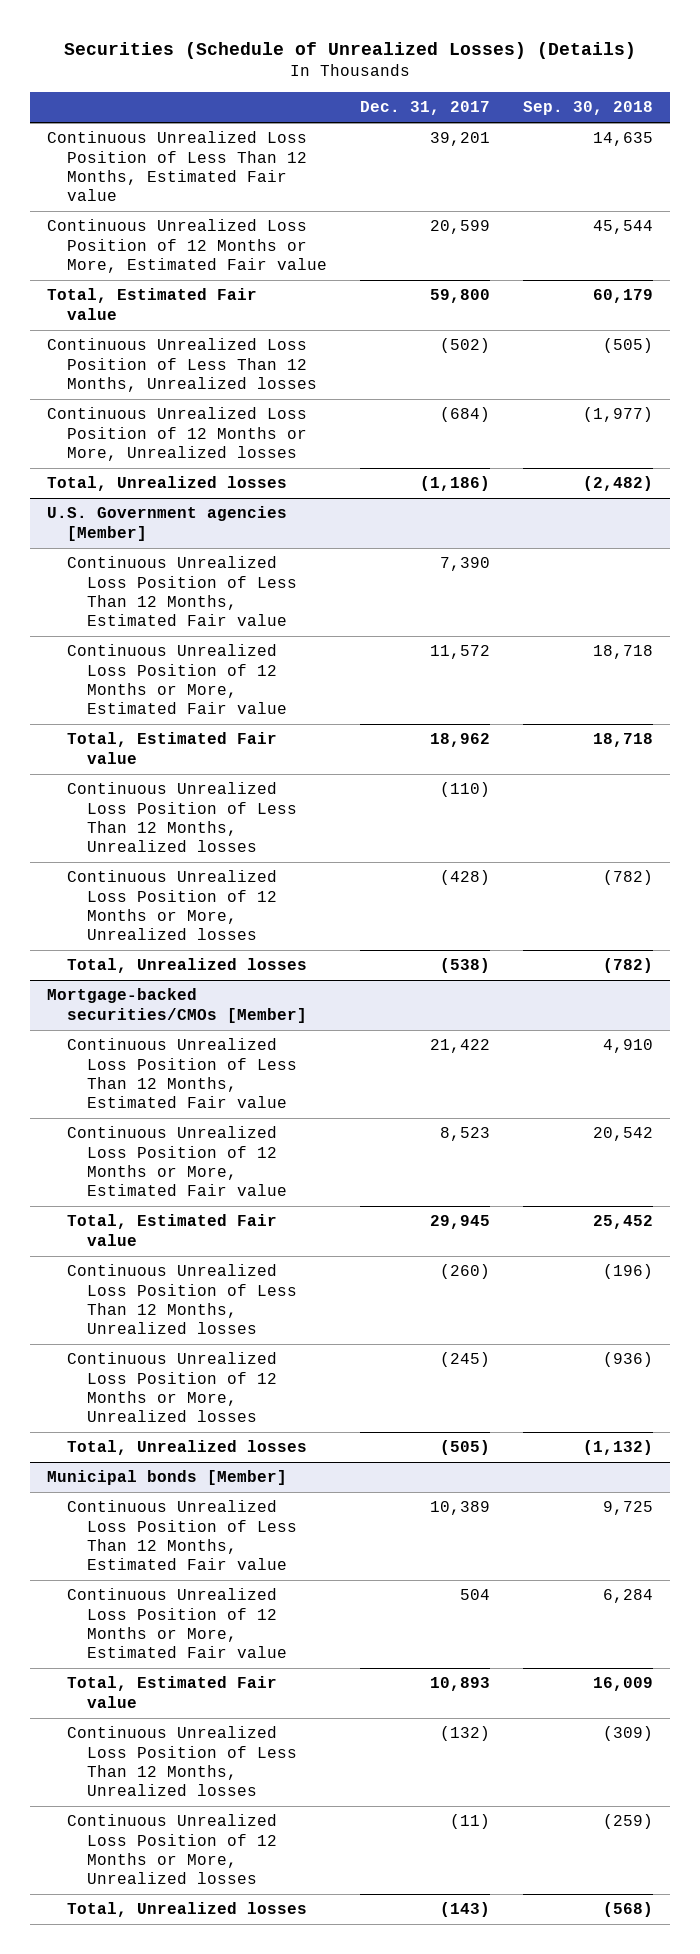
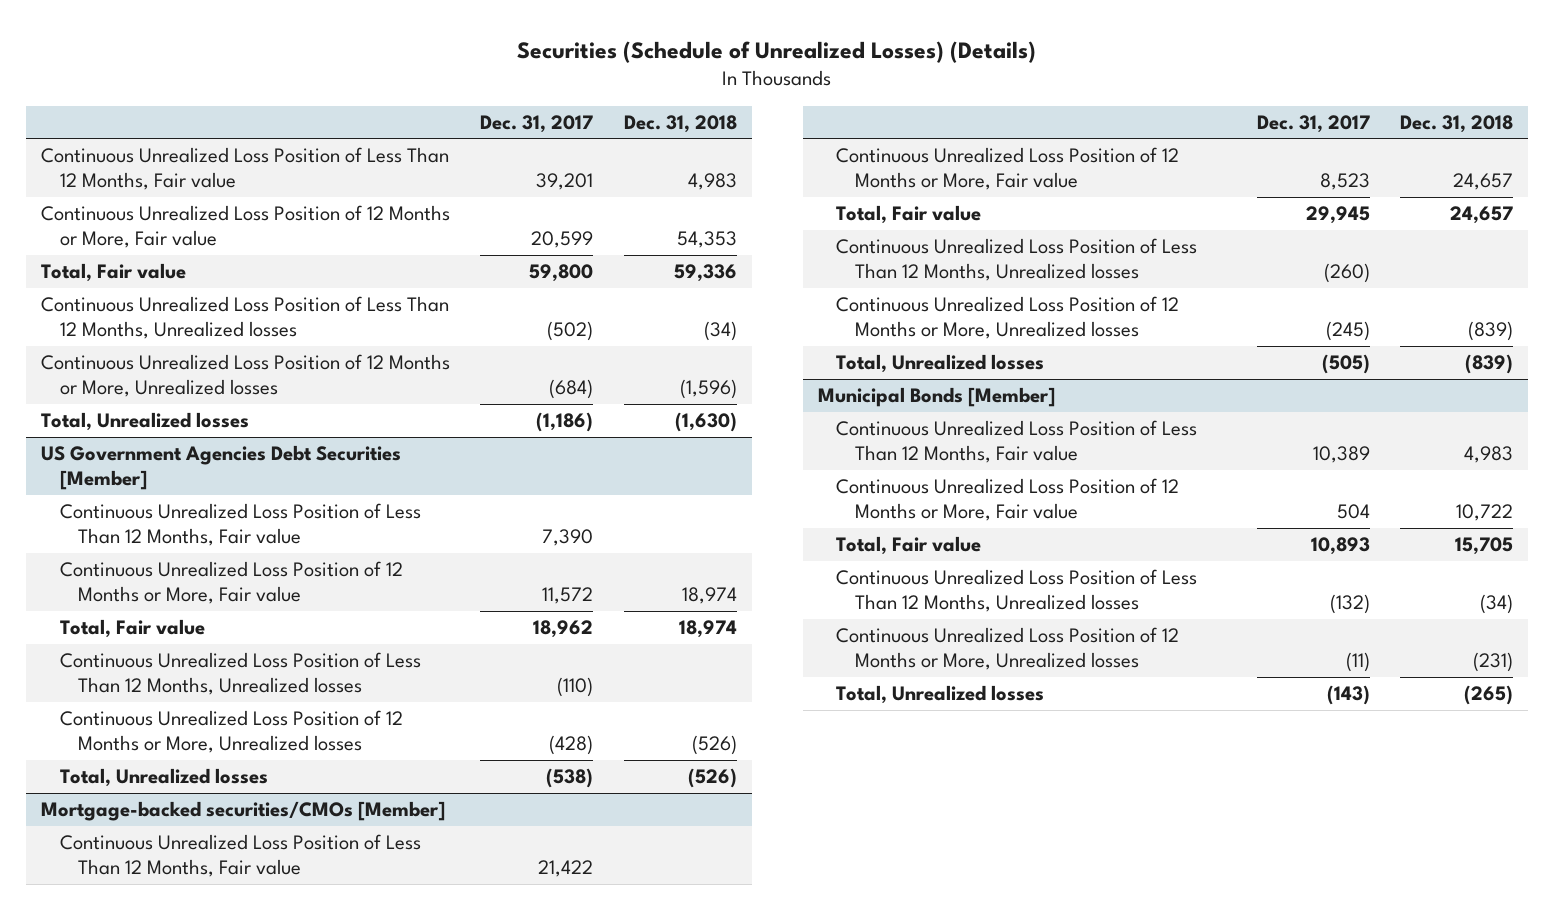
- | Dec. 31, 2017 | Sep. 30, 2018
+ | Dec. 31, 2017 | Dec. 31, 2018
- Continuous Unrealized Loss Position of Less Than 12 Months, Estimated Fair value | 39,201 | 14,635
- Continuous Unrealized Loss Position of 12 Months or More, Estimated Fair value | 20,599 | 45,544
- Total, Estimated Fair value | 59,800 | 60,179
+ Continuous Unrealized Loss Position of Less Than 12 Months, Fair value | 39,201 | 4,983
+ Continuous Unrealized Loss Position of 12 Months or More, Fair value | 20,599 | 54,353
+ Total, Fair value | 59,800 | 59,336
- U.S. Government agencies [Member]
- Continuous Unrealized Loss Position of Less Than 12 Months, Estimated Fair value | 7,390 |
- Continuous Unrealized Loss Position of 12 Months or More, Estimated Fair value | 11,572 | 18,718
- Total, Estimated Fair value | 18,962 | 18,718
+ US Government Agencies Debt Securities [Member]
+ Continuous Unrealized Loss Position of Less Than 12 Months, Fair value | 7,390 |
+ Continuous Unrealized Loss Position of 12 Months or More, Fair value | 11,572 | 18,974
+ Total, Fair value | 18,962 | 18,974
@ Mortgage-backed securities/CMOs [Member]
- Continuous Unrealized Loss Position of Less Than 12 Months, Estimated Fair value | 21,422 | 4,910
- Continuous Unrealized Loss Position of 12 Months or More, Estimated Fair value | 8,523 | 20,542
- Total, Estimated Fair value | 29,945 | 25,452
+ Continuous Unrealized Loss Position of Less Than 12 Months, Fair value | 21,422 |
+ Continuous Unrealized Loss Position of 12 Months or More, Fair value | 8,523 | 24,657
+ Total, Fair value | 29,945 | 24,657
- Municipal bonds [Member]
- Continuous Unrealized Loss Position of Less Than 12 Months, Estimated Fair value | 10,389 | 9,725
- Continuous Unrealized Loss Position of 12 Months or More, Estimated Fair value | 504 | 6,284
- Total, Estimated Fair value | 10,893 | 16,009
+ Municipal Bonds [Member]
+ Continuous Unrealized Loss Position of Less Than 12 Months, Fair value | 10,389 | 4,983
+ Continuous Unrealized Loss Position of 12 Months or More, Fair value | 504 | 10,722
+ Total, Fair value | 10,893 | 15,705

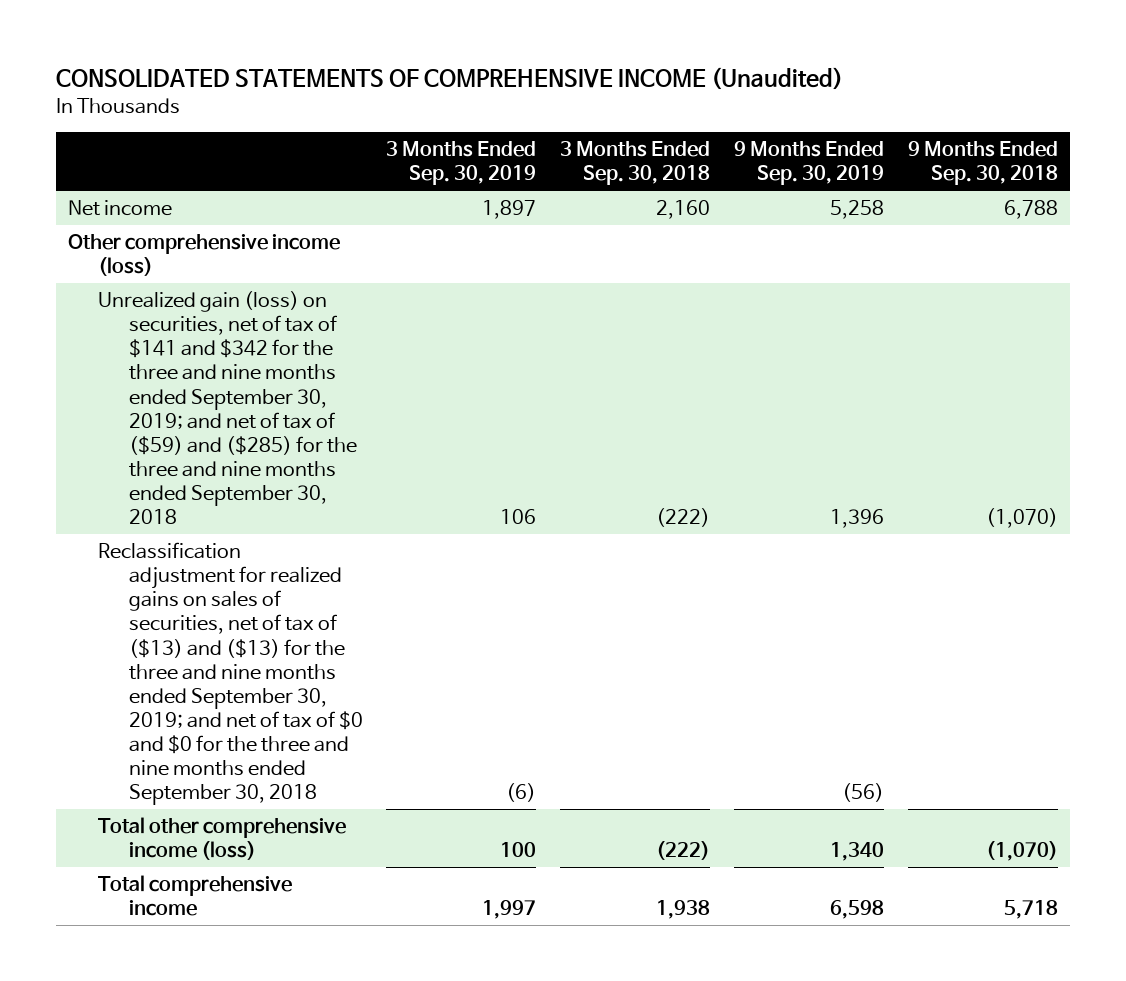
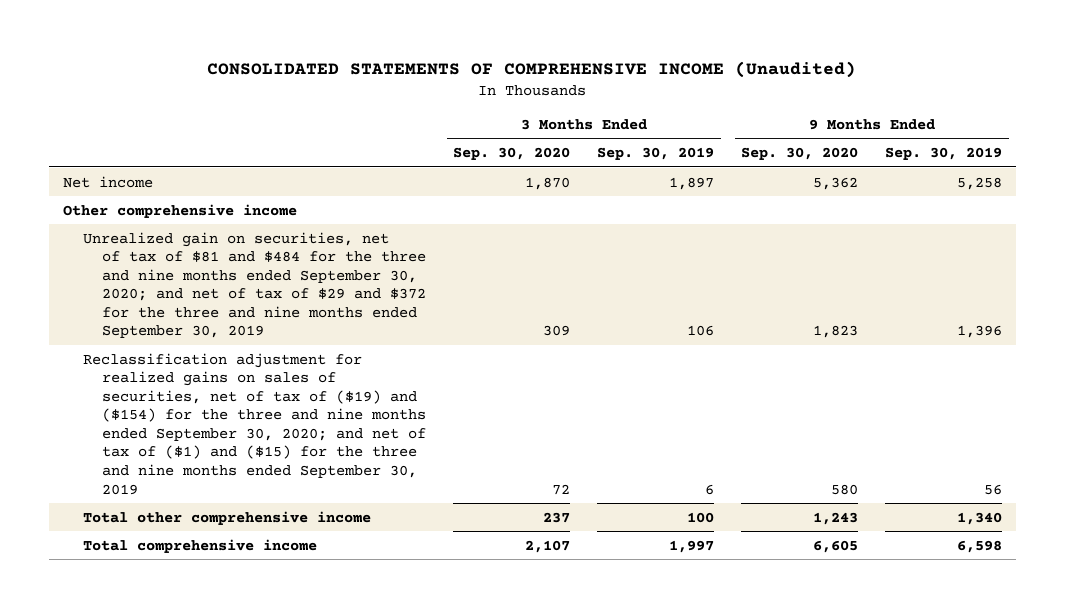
- | 3 Months Ended Sep. 30, 2019 | 3 Months Ended Sep. 30, 2018 | 9 Months Ended Sep. 30, 2019 | 9 Months Ended Sep. 30, 2018
+ | 3 Months Ended Sep. 30, 2020 | 3 Months Ended Sep. 30, 2019 | 9 Months Ended Sep. 30, 2020 | 9 Months Ended Sep. 30, 2019
- Other comprehensive income (loss)
- Unrealized gain (loss) on securities, net of tax of $141 and $342 for the three and nine months ended September 30, 2019; and net of tax of ($59) and ($285) for the three and nine months ended September 30, 2018 | 106 | (222) | 1,396 | (1,070)
- Reclassification adjustment for realized gains on sales of securities, net of tax of ($13) and ($13) for the three and nine months ended September 30, 2019; and net of tax of $0 and $0 for the three and nine months ended September 30, 2018 | (6) | | (56) |
- Total other comprehensive income (loss) | 100 | (222) | 1,340 | (1,070)
+ Other comprehensive income
+ Unrealized gain on securities, net of tax of $81 and $484 for the three and nine months ended September 30, 2020; and net of tax of $29 and $372 for the three and nine months ended September 30, 2019 | 309 | 106 | 1,823 | 1,396
+ Reclassification adjustment for realized gains on sales of securities, net of tax of ($19) and ($154) for the three and nine months ended September 30, 2020; and net of tax of ($1) and ($15) for the three and nine months ended September 30, 2019 | 72 | 6 | 580 | 56
+ Total other comprehensive income | 237 | 100 | 1,243 | 1,340

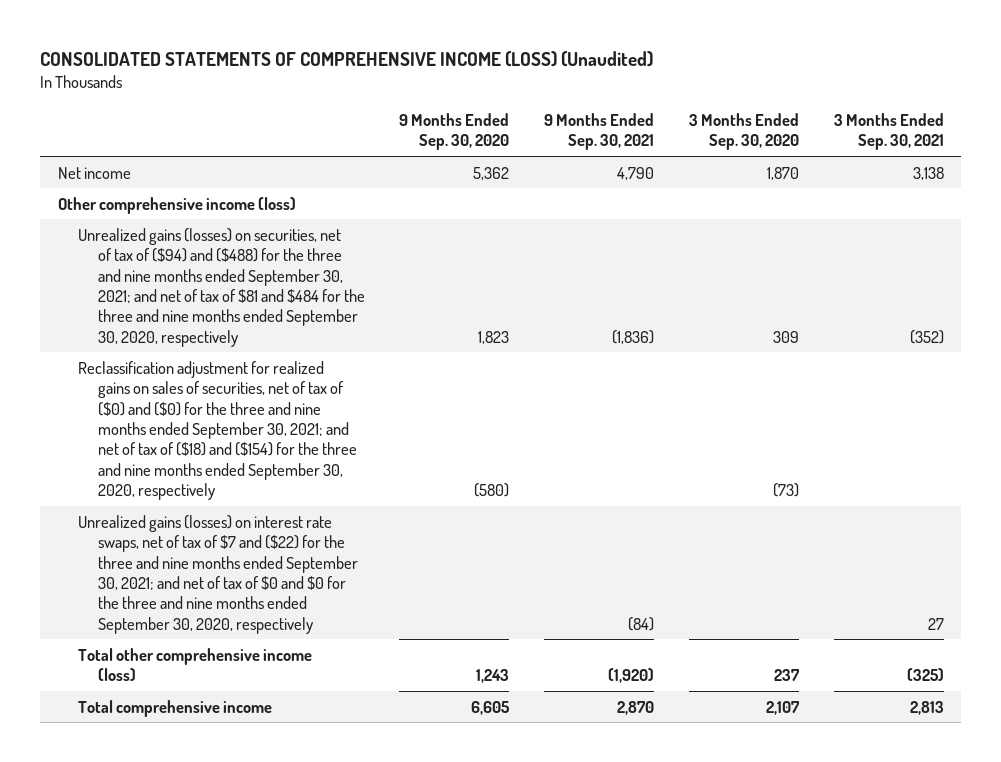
- CONSOLIDATED STATEMENTS OF COMPREHENSIVE INCOME (Unaudited)
+ CONSOLIDATED STATEMENTS OF COMPREHENSIVE INCOME (LOSS) (Unaudited)
- | 3 Months Ended Sep. 30, 2020 | 3 Months Ended Sep. 30, 2019 | 9 Months Ended Sep. 30, 2020 | 9 Months Ended Sep. 30, 2019
+ | 9 Months Ended Sep. 30, 2020 | 9 Months Ended Sep. 30, 2021 | 3 Months Ended Sep. 30, 2020 | 3 Months Ended Sep. 30, 2021
- Other comprehensive income
- Unrealized gain on securities, net of tax of $81 and $484 for the three and nine months ended September 30, 2020; and net of tax of $29 and $372 for the three and nine months ended September 30, 2019 | 309 | 106 | 1,823 | 1,396
- Reclassification adjustment for realized gains on sales of securities, net of tax of ($19) and ($154) for the three and nine months ended September 30, 2020; and net of tax of ($1) and ($15) for the three and nine months ended September 30, 2019 | 72 | 6 | 580 | 56
- Total other comprehensive income | 237 | 100 | 1,243 | 1,340
+ Other comprehensive income (loss)
+ Unrealized gains (losses) on securities, net of tax of ($94) and ($488) for the three and nine months ended September 30, 2021; and net of tax of $81 and $484 for the three and nine months ended September 30, 2020, respectively | 1,823 | (1,836) | 309 | (352)
+ Reclassification adjustment for realized gains on sales of securities, net of tax of ($0) and ($0) for the three and nine months ended September 30, 2021; and net of tax of ($18) and ($154) for the three and nine months ended September 30, 2020, respectively | (580) | | (73) |
+ Unrealized gains (losses) on interest rate swaps, net of tax of $7 and ($22) for the three and nine months ended September 30, 2021; and net of tax of $0 and $0 for the three and nine months ended September 30, 2020, respectively | | (84) | | 27
+ Total other comprehensive income (loss) | 1,243 | (1,920) | 237 | (325)

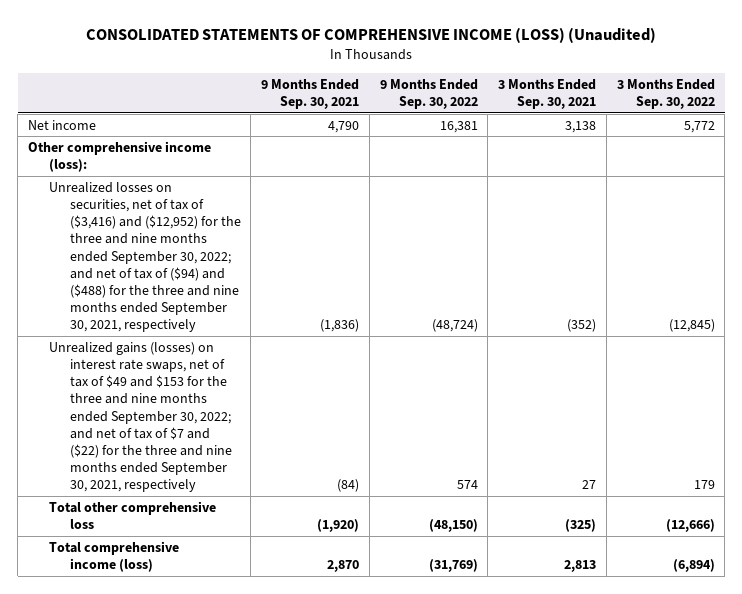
- | 9 Months Ended Sep. 30, 2020 | 9 Months Ended Sep. 30, 2021 | 3 Months Ended Sep. 30, 2020 | 3 Months Ended Sep. 30, 2021
+ | 9 Months Ended Sep. 30, 2021 | 9 Months Ended Sep. 30, 2022 | 3 Months Ended Sep. 30, 2021 | 3 Months Ended Sep. 30, 2022
- Other comprehensive income (loss)
- Unrealized gains (losses) on securities, net of tax of ($94) and ($488) for the three and nine months ended September 30, 2021; and net of tax of $81 and $484 for the three and nine months ended September 30, 2020, respectively | 1,823 | (1,836) | 309 | (352)
- Reclassification adjustment for realized gains on sales of securities, net of tax of ($0) and ($0) for the three and nine months ended September 30, 2021; and net of tax of ($18) and ($154) for the three and nine months ended September 30, 2020, respectively | (580) | | (73) |
- Unrealized gains (losses) on interest rate swaps, net of tax of $7 and ($22) for the three and nine months ended September 30, 2021; and net of tax of $0 and $0 for the three and nine months ended September 30, 2020, respectively | | (84) | | 27
- Total other comprehensive income (loss) | 1,243 | (1,920) | 237 | (325)
- Total comprehensive income | 6,605 | 2,870 | 2,107 | 2,813
+ Other comprehensive income (loss):
+ Unrealized losses on securities, net of tax of ($3,416) and ($12,952) for the three and nine months ended September 30, 2022; and net of tax of ($94) and ($488) for the three and nine months ended September 30, 2021, respectively | (1,836) | (48,724) | (352) | (12,845)
+ Unrealized gains (losses) on interest rate swaps, net of tax of $49 and $153 for the three and nine months ended September 30, 2022; and net of tax of $7 and ($22) for the three and nine months ended September 30, 2021, respectively | (84) | 574 | 27 | 179
+ Total other comprehensive loss | (1,920) | (48,150) | (325) | (12,666)
+ Total comprehensive income (loss) | 2,870 | (31,769) | 2,813 | (6,894)

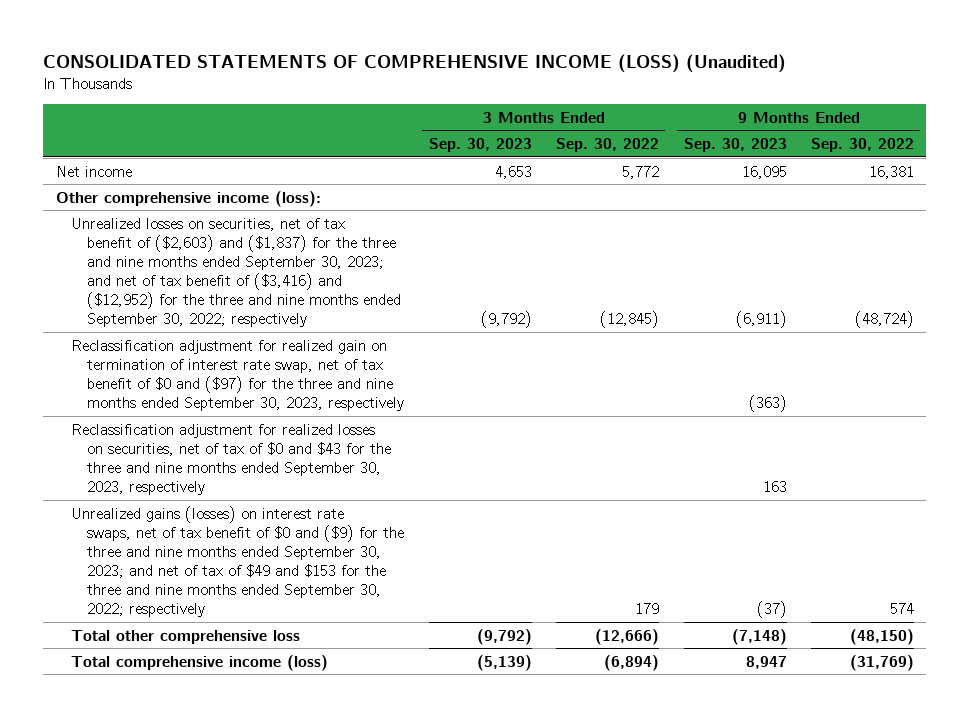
- | 9 Months Ended Sep. 30, 2021 | 9 Months Ended Sep. 30, 2022 | 3 Months Ended Sep. 30, 2021 | 3 Months Ended Sep. 30, 2022
+ | 3 Months Ended Sep. 30, 2023 | 3 Months Ended Sep. 30, 2022 | 9 Months Ended Sep. 30, 2023 | 9 Months Ended Sep. 30, 2022
- Unrealized losses on securities, net of tax of ($3,416) and ($12,952) for the three and nine months ended September 30, 2022; and net of tax of ($94) and ($488) for the three and nine months ended September 30, 2021, respectively | (1,836) | (48,724) | (352) | (12,845)
- Unrealized gains (losses) on interest rate swaps, net of tax of $49 and $153 for the three and nine months ended September 30, 2022; and net of tax of $7 and ($22) for the three and nine months ended September 30, 2021, respectively | (84) | 574 | 27 | 179
+ Unrealized losses on securities, net of tax benefit of ($2,603) and ($1,837) for the three and nine months ended September 30, 2023; and net of tax benefit of ($3,416) and ($12,952) for the three and nine months ended September 30, 2022; respectively | (9,792) | (12,845) | (6,911) | (48,724)
+ Reclassification adjustment for realized gain on termination of interest rate swap, net of tax benefit of $0 and ($97) for the three and nine months ended September 30, 2023, respectively | | | (363) |
+ Reclassification adjustment for realized losses on securities, net of tax of $0 and $43 for the three and nine months ended September 30, 2023, respectively | | | 163 |
+ Unrealized gains (losses) on interest rate swaps, net of tax benefit of $0 and ($9) for the three and nine months ended September 30, 2023; and net of tax of $49 and $153 for the three and nine months ended September 30, 2022; respectively | | 179 | (37) | 574

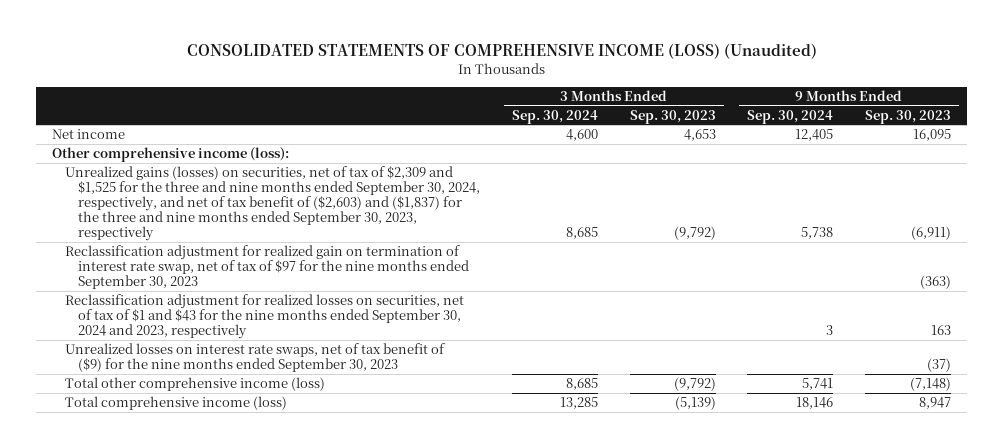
- | 3 Months Ended Sep. 30, 2023 | 3 Months Ended Sep. 30, 2022 | 9 Months Ended Sep. 30, 2023 | 9 Months Ended Sep. 30, 2022
+ | 3 Months Ended Sep. 30, 2024 | 3 Months Ended Sep. 30, 2023 | 9 Months Ended Sep. 30, 2024 | 9 Months Ended Sep. 30, 2023
- Unrealized losses on securities, net of tax benefit of ($2,603) and ($1,837) for the three and nine months ended September 30, 2023; and net of tax benefit of ($3,416) and ($12,952) for the three and nine months ended September 30, 2022; respectively | (9,792) | (12,845) | (6,911) | (48,724)
- Reclassification adjustment for realized gain on termination of interest rate swap, net of tax benefit of $0 and ($97) for the three and nine months ended September 30, 2023, respectively | | | (363) |
- Reclassification adjustment for realized losses on securities, net of tax of $0 and $43 for the three and nine months ended September 30, 2023, respectively | | | 163 |
- Unrealized gains (losses) on interest rate swaps, net of tax benefit of $0 and ($9) for the three and nine months ended September 30, 2023; and net of tax of $49 and $153 for the three and nine months ended September 30, 2022; respectively | | 179 | (37) | 574
- Total other comprehensive loss | (9,792) | (12,666) | (7,148) | (48,150)
+ Unrealized gains (losses) on securities, net of tax of $2,309 and $1,525 for the three and nine months ended September 30, 2024, respectively, and net of tax benefit of ($2,603) and ($1,837) for the three and nine months ended September 30, 2023, respectively | 8,685 | (9,792) | 5,738 | (6,911)
+ Reclassification adjustment for realized gain on termination of interest rate swap, net of tax of $97 for the nine months ended September 30, 2023 | | | | (363)
+ Reclassification adjustment for realized losses on securities, net of tax of $1 and $43 for the nine months ended September 30, 2024 and 2023, respectively | | | 3 | 163
+ Unrealized losses on interest rate swaps, net of tax benefit of ($9) for the nine months ended September 30, 2023 | | | | (37)
+ Total other comprehensive income (loss) | 8,685 | (9,792) | 5,741 | (7,148)

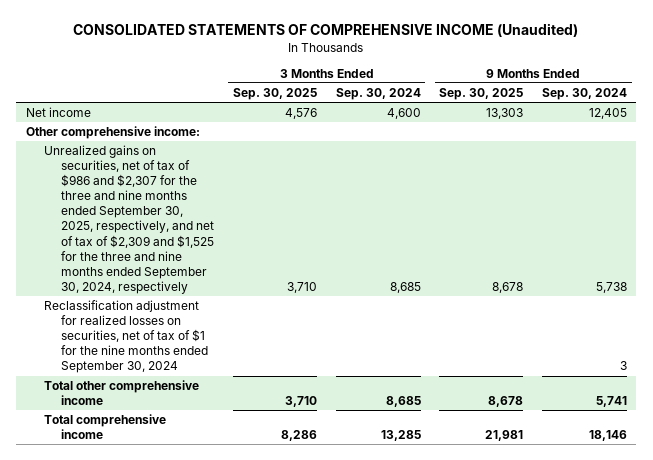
- CONSOLIDATED STATEMENTS OF COMPREHENSIVE INCOME (LOSS) (Unaudited)
+ CONSOLIDATED STATEMENTS OF COMPREHENSIVE INCOME (Unaudited)
- | 3 Months Ended Sep. 30, 2024 | 3 Months Ended Sep. 30, 2023 | 9 Months Ended Sep. 30, 2024 | 9 Months Ended Sep. 30, 2023
+ | 3 Months Ended Sep. 30, 2025 | 3 Months Ended Sep. 30, 2024 | 9 Months Ended Sep. 30, 2025 | 9 Months Ended Sep. 30, 2024
- Other comprehensive income (loss):
- Unrealized gains (losses) on securities, net of tax of $2,309 and $1,525 for the three and nine months ended September 30, 2024, respectively, and net of tax benefit of ($2,603) and ($1,837) for the three and nine months ended September 30, 2023, respectively | 8,685 | (9,792) | 5,738 | (6,911)
- Reclassification adjustment for realized gain on termination of interest rate swap, net of tax of $97 for the nine months ended September 30, 2023 | | | | (363)
- Reclassification adjustment for realized losses on securities, net of tax of $1 and $43 for the nine months ended September 30, 2024 and 2023, respectively | | | 3 | 163
- Unrealized losses on interest rate swaps, net of tax benefit of ($9) for the nine months ended September 30, 2023 | | | | (37)
- Total other comprehensive income (loss) | 8,685 | (9,792) | 5,741 | (7,148)
- Total comprehensive income (loss) | 13,285 | (5,139) | 18,146 | 8,947
+ Other comprehensive income:
+ Unrealized gains on securities, net of tax of $986 and $2,307 for the three and nine months ended September 30, 2025, respectively, and net of tax of $2,309 and $1,525 for the three and nine months ended September 30, 2024, respectively | 3,710 | 8,685 | 8,678 | 5,738
+ Reclassification adjustment for realized losses on securities, net of tax of $1 for the nine months ended September 30, 2024 | | | | 3
+ Total other comprehensive income | 3,710 | 8,685 | 8,678 | 5,741
+ Total comprehensive income | 8,286 | 13,285 | 21,981 | 18,146

